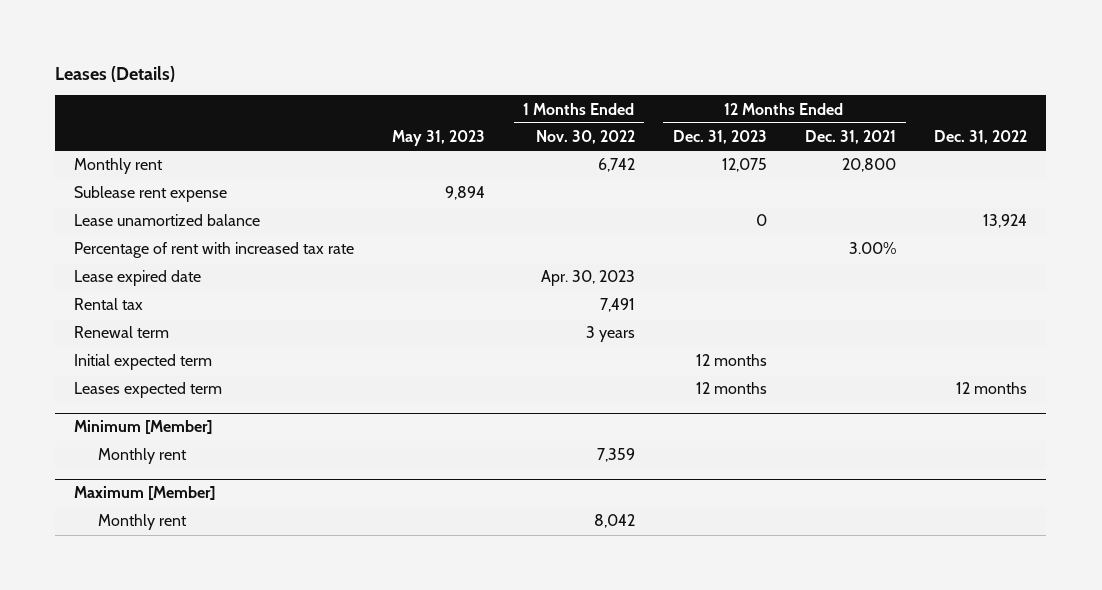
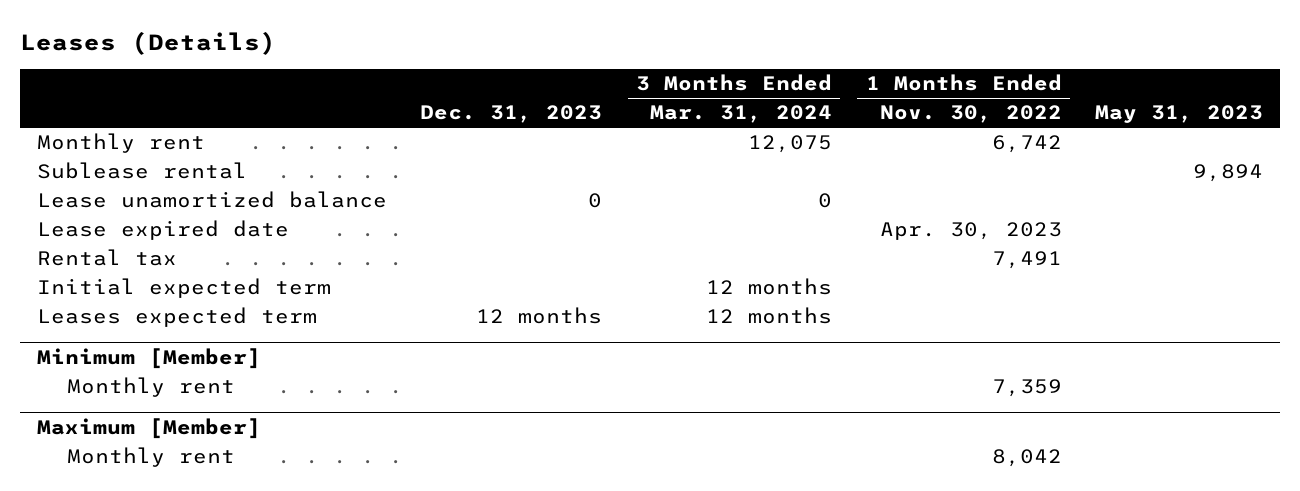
- | May 31, 2023 | 1 Months Ended Nov. 30, 2022 | 12 Months Ended Dec. 31, 2023 | 12 Months Ended Dec. 31, 2021 | Dec. 31, 2022
+ | Dec. 31, 2023 | 3 Months Ended Mar. 31, 2024 | 1 Months Ended Nov. 30, 2022 | May 31, 2023
- Sublease rent expense | 9,894 | | | |
+ Sublease rental | | | | 9,894
- Percentage of rent with increased tax rate | | | | 3.00% |
- Renewal term | | 3 years | | |

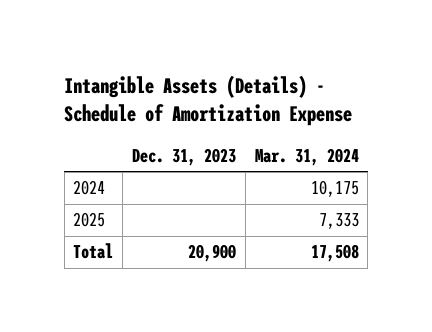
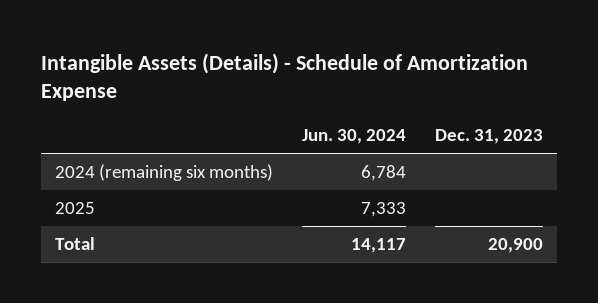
- | Dec. 31, 2023 | Mar. 31, 2024
+ | Jun. 30, 2024 | Dec. 31, 2023
- 2024 | | 10,175
+ 2024 (remaining six months) | 6,784 |

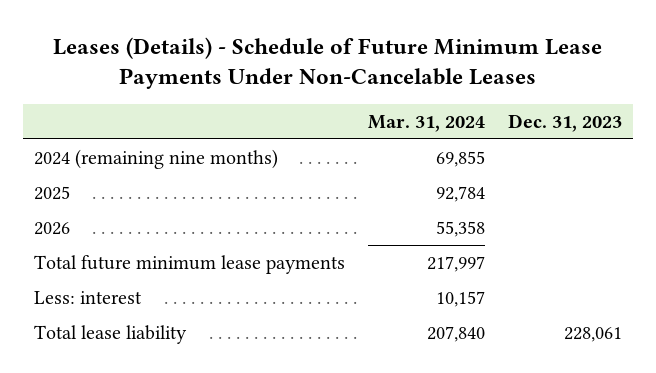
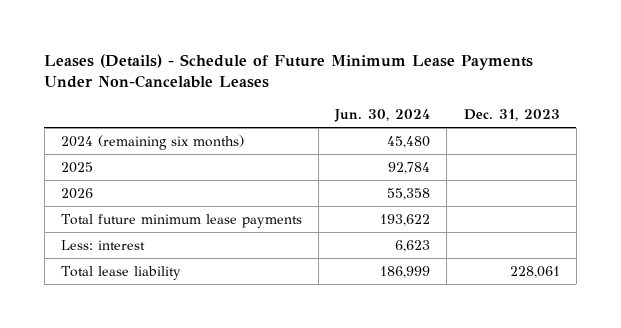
- | Mar. 31, 2024 | Dec. 31, 2023
+ | Jun. 30, 2024 | Dec. 31, 2023
- 2024 (remaining nine months) | 69,855 |
+ 2024 (remaining six months) | 45,480 |

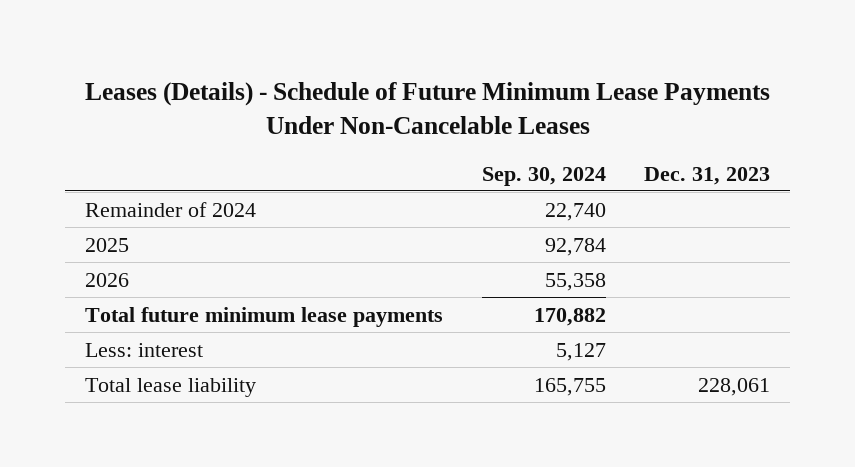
- | Jun. 30, 2024 | Dec. 31, 2023
+ | Sep. 30, 2024 | Dec. 31, 2023
- 2024 (remaining six months) | 45,480 |
+ Remainder of 2024 | 22,740 |

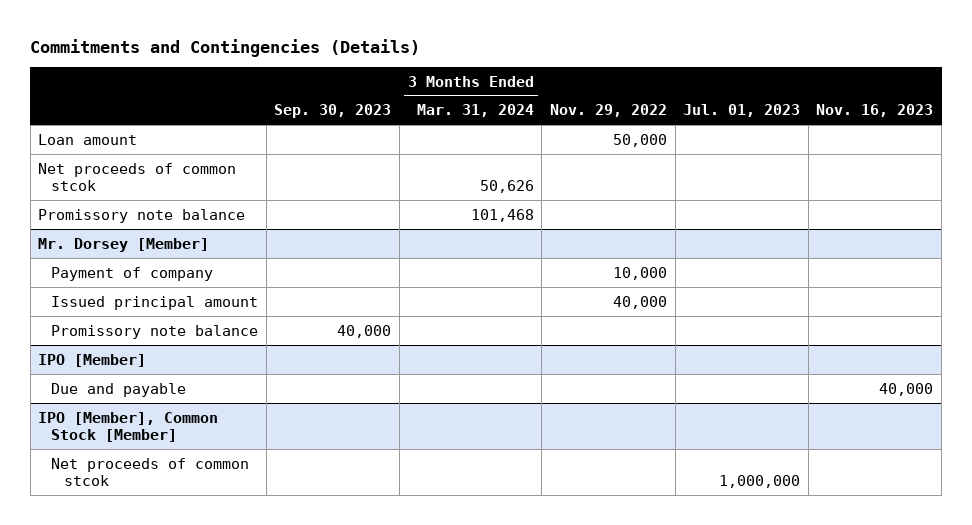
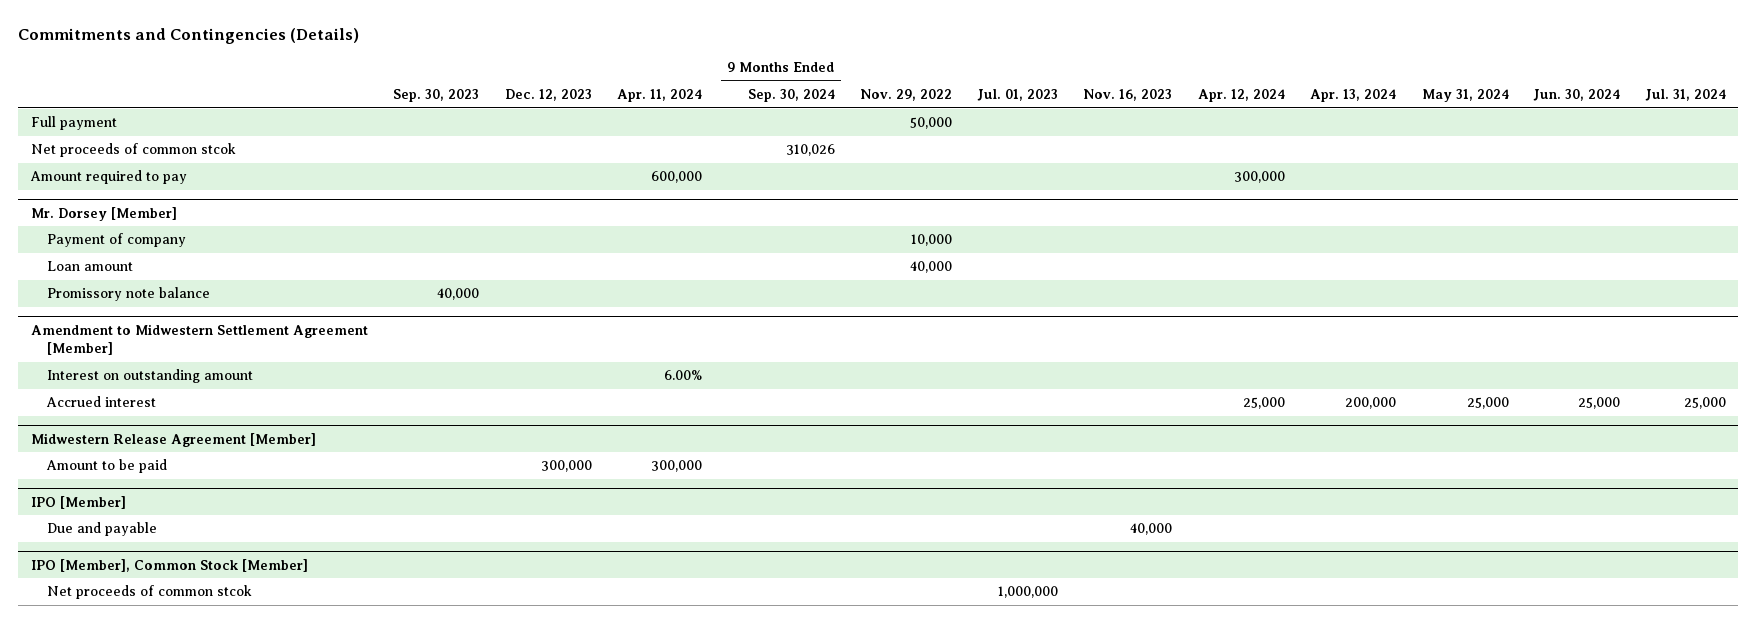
- | Sep. 30, 2023 | 3 Months Ended Mar. 31, 2024 | Nov. 29, 2022 | Jul. 01, 2023 | Nov. 16, 2023
+ | Sep. 30, 2023 | Dec. 12, 2023 | Apr. 11, 2024 | 9 Months Ended Sep. 30, 2024 | Nov. 29, 2022 | Jul. 01, 2023 | Nov. 16, 2023 | Apr. 12, 2024 | Apr. 13, 2024 | May 31, 2024 | Jun. 30, 2024 | Jul. 31, 2024
- Loan amount | | | 50,000 | |
+ Full payment | | | | | 50,000 | | | | | | |
- Promissory note balance | | 101,468 | | |
+ Amount required to pay | | | 600,000 | | | | | 300,000 | | | |
@ Mr. Dorsey [Member]
- Issued principal amount | | | 40,000 | |
+ Loan amount | | | | | 40,000 | | | | | | |
+ Amendment to Midwestern Settlement Agreement [Member]
+ Interest on outstanding amount | | | 6.00% | | | | | | | | |
+ Accrued interest | | | | | | | | 25,000 | 200,000 | 25,000 | 25,000 | 25,000
+ Midwestern Release Agreement [Member]
+ Amount to be paid | | 300,000 | 300,000 | | | | | | | | |

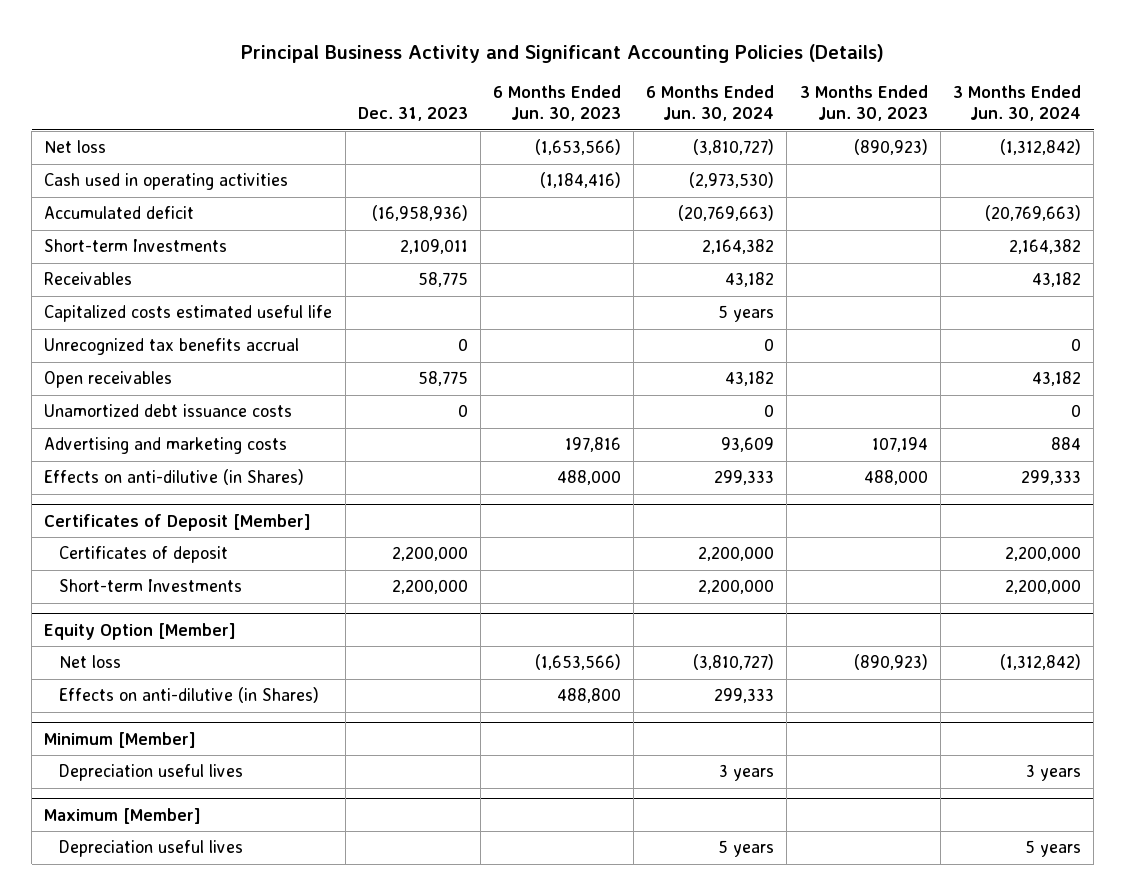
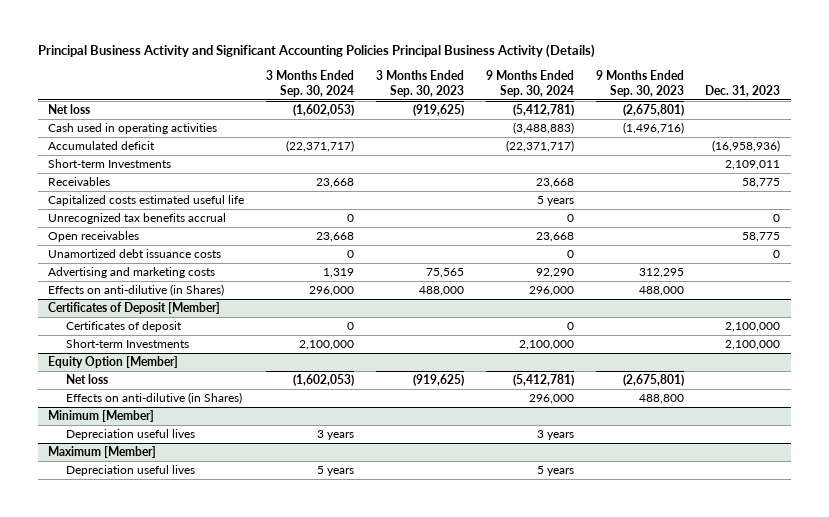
- Principal Business Activity and Significant Accounting Policies (Details)
+ Principal Business Activity and Significant Accounting Policies Principal Business Activity (Details)
- | Dec. 31, 2023 | 6 Months Ended Jun. 30, 2023 | 6 Months Ended Jun. 30, 2024 | 3 Months Ended Jun. 30, 2023 | 3 Months Ended Jun. 30, 2024
+ | 3 Months Ended Sep. 30, 2024 | 3 Months Ended Sep. 30, 2023 | 9 Months Ended Sep. 30, 2024 | 9 Months Ended Sep. 30, 2023 | Dec. 31, 2023
@ Certificates of Deposit [Member]
- Certificates of deposit | 2,200,000 | | 2,200,000 | | 2,200,000
- Short-term Investments | 2,200,000 | | 2,200,000 | | 2,200,000
+ Certificates of deposit | 0 | | 0 | | 2,100,000
+ Short-term Investments | 2,100,000 | | 2,100,000 | | 2,100,000

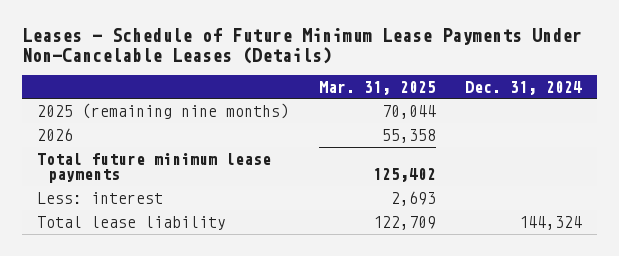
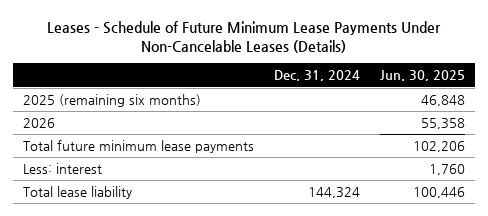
- | Mar. 31, 2025 | Dec. 31, 2024
+ | Dec. 31, 2024 | Jun. 30, 2025
- 2025 (remaining nine months) | 70,044 |
+ 2025 (remaining six months) | | 46,848

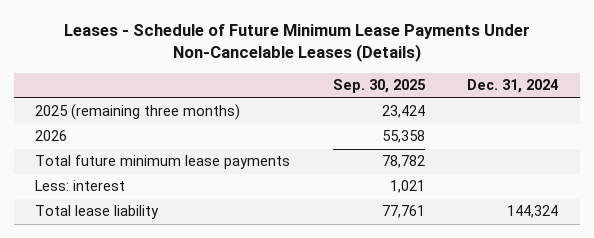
- | Dec. 31, 2024 | Jun. 30, 2025
+ | Sep. 30, 2025 | Dec. 31, 2024
- 2025 (remaining six months) | | 46,848
+ 2025 (remaining three months) | 23,424 |

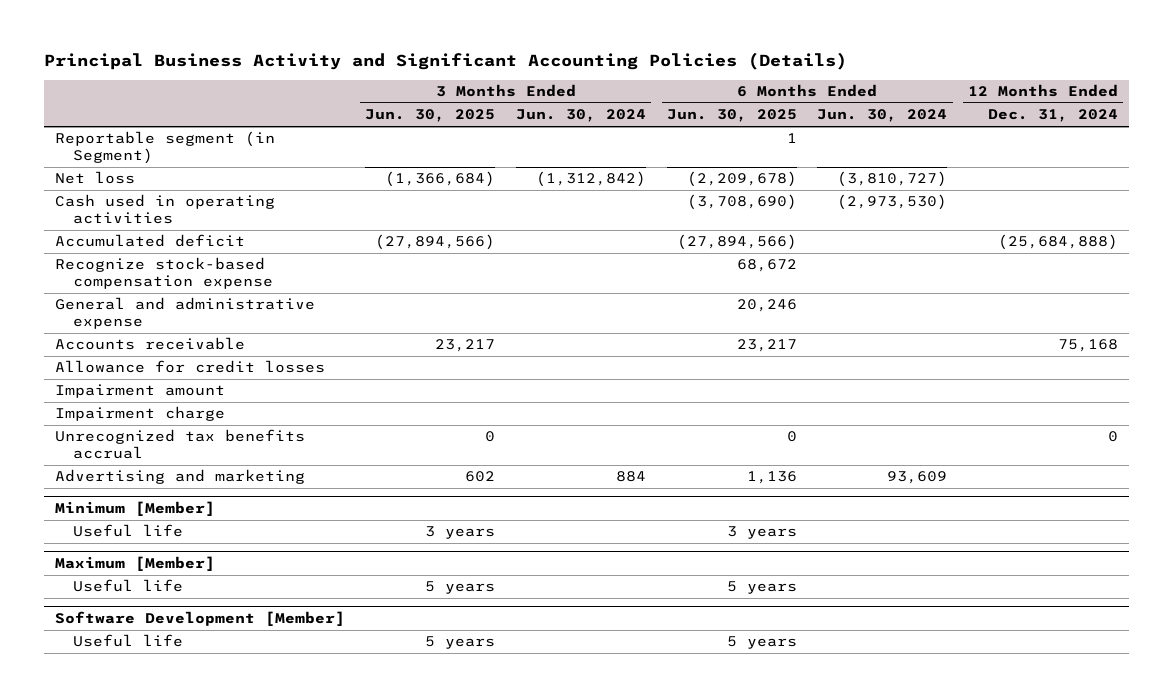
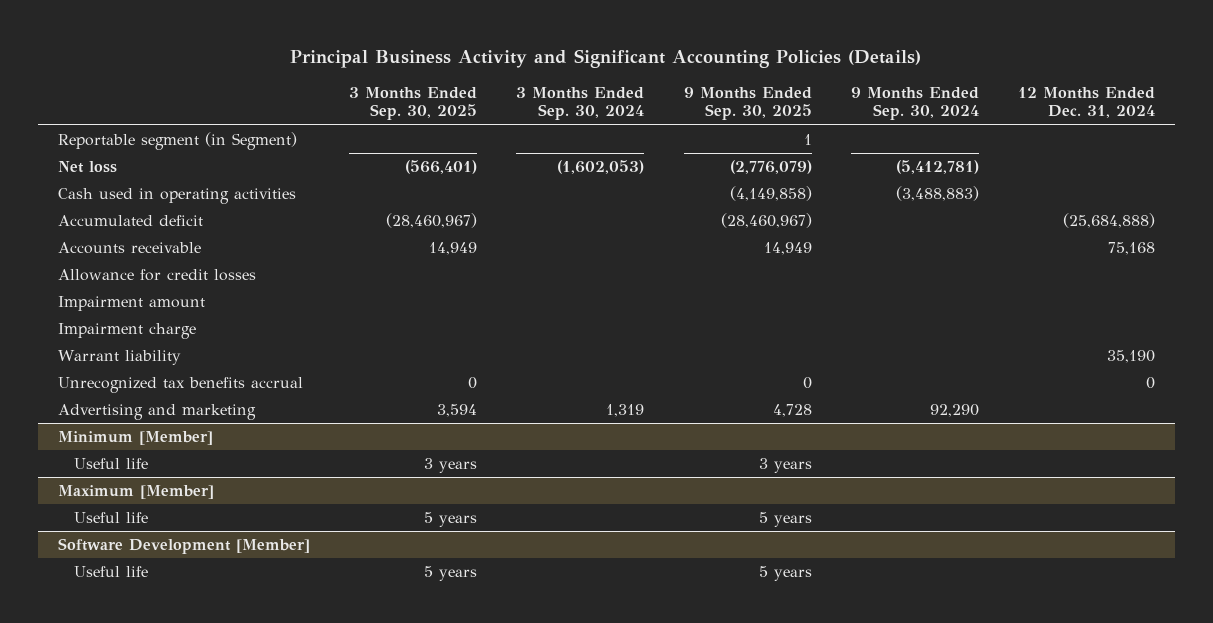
- | 3 Months Ended Jun. 30, 2025 | 3 Months Ended Jun. 30, 2024 | 6 Months Ended Jun. 30, 2025 | 6 Months Ended Jun. 30, 2024 | 12 Months Ended Dec. 31, 2024
+ | 3 Months Ended Sep. 30, 2025 | 3 Months Ended Sep. 30, 2024 | 9 Months Ended Sep. 30, 2025 | 9 Months Ended Sep. 30, 2024 | 12 Months Ended Dec. 31, 2024
- Recognize stock-based compensation expense | | | 68,672 | |
- General and administrative expense | | | 20,246 | |
+ Warrant liability | | | | | 35,190

